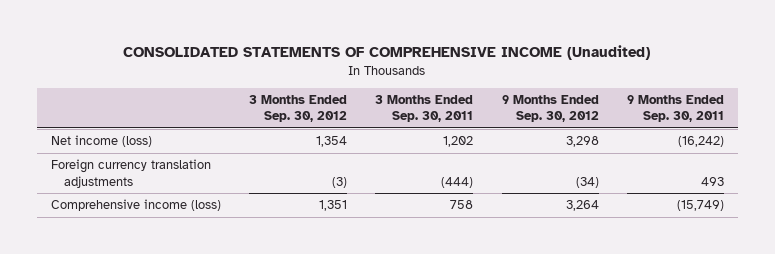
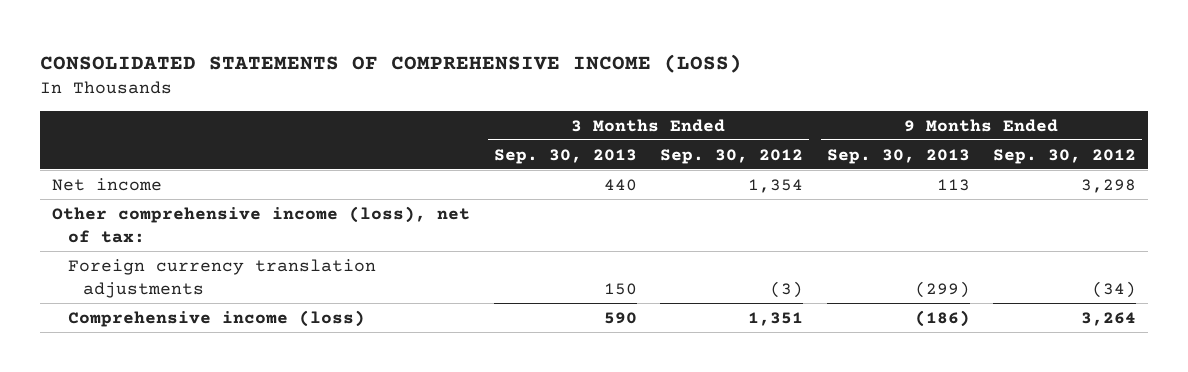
- CONSOLIDATED STATEMENTS OF COMPREHENSIVE INCOME (Unaudited)
+ CONSOLIDATED STATEMENTS OF COMPREHENSIVE INCOME (LOSS)
- | 3 Months Ended Sep. 30, 2012 | 3 Months Ended Sep. 30, 2011 | 9 Months Ended Sep. 30, 2012 | 9 Months Ended Sep. 30, 2011
+ | 3 Months Ended Sep. 30, 2013 | 3 Months Ended Sep. 30, 2012 | 9 Months Ended Sep. 30, 2013 | 9 Months Ended Sep. 30, 2012
- Net income (loss) | 1,354 | 1,202 | 3,298 | (16,242)
+ Net income | 440 | 1,354 | 113 | 3,298
+ Other comprehensive income (loss), net of tax:

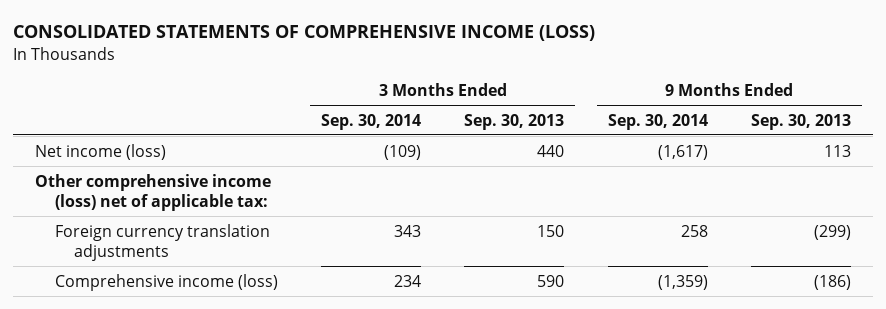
- | 3 Months Ended Sep. 30, 2013 | 3 Months Ended Sep. 30, 2012 | 9 Months Ended Sep. 30, 2013 | 9 Months Ended Sep. 30, 2012
+ | 3 Months Ended Sep. 30, 2014 | 3 Months Ended Sep. 30, 2013 | 9 Months Ended Sep. 30, 2014 | 9 Months Ended Sep. 30, 2013
- Net income | 440 | 1,354 | 113 | 3,298
- Other comprehensive income (loss), net of tax:
+ Net income (loss) | (109) | 440 | (1,617) | 113
+ Other comprehensive income (loss) net of applicable tax:

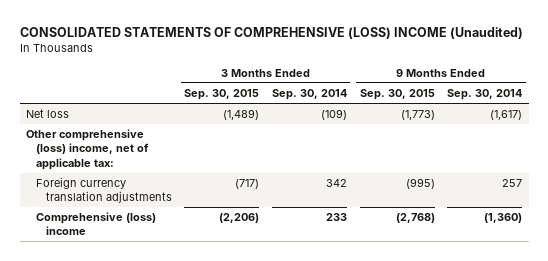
- CONSOLIDATED STATEMENTS OF COMPREHENSIVE INCOME (LOSS)
+ CONSOLIDATED STATEMENTS OF COMPREHENSIVE (LOSS) INCOME (Unaudited)
- | 3 Months Ended Sep. 30, 2014 | 3 Months Ended Sep. 30, 2013 | 9 Months Ended Sep. 30, 2014 | 9 Months Ended Sep. 30, 2013
+ | 3 Months Ended Sep. 30, 2015 | 3 Months Ended Sep. 30, 2014 | 9 Months Ended Sep. 30, 2015 | 9 Months Ended Sep. 30, 2014
- Net income (loss) | (109) | 440 | (1,617) | 113
- Other comprehensive income (loss) net of applicable tax:
- Foreign currency translation adjustments | 343 | 150 | 258 | (299)
- Comprehensive income (loss) | 234 | 590 | (1,359) | (186)
+ Net loss | (1,489) | (109) | (1,773) | (1,617)
+ Other comprehensive (loss) income, net of applicable tax:
+ Foreign currency translation adjustments | (717) | 342 | (995) | 257
+ Comprehensive (loss) income | (2,206) | 233 | (2,768) | (1,360)

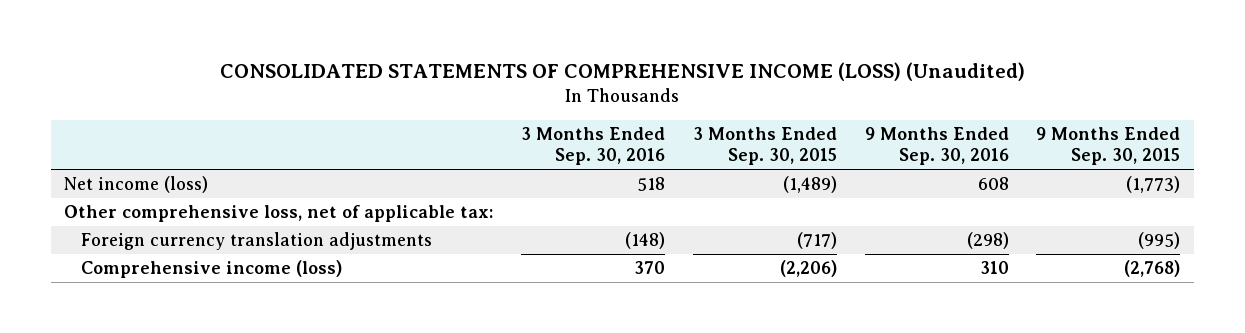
- CONSOLIDATED STATEMENTS OF COMPREHENSIVE (LOSS) INCOME (Unaudited)
+ CONSOLIDATED STATEMENTS OF COMPREHENSIVE INCOME (LOSS) (Unaudited)
- | 3 Months Ended Sep. 30, 2015 | 3 Months Ended Sep. 30, 2014 | 9 Months Ended Sep. 30, 2015 | 9 Months Ended Sep. 30, 2014
+ | 3 Months Ended Sep. 30, 2016 | 3 Months Ended Sep. 30, 2015 | 9 Months Ended Sep. 30, 2016 | 9 Months Ended Sep. 30, 2015
- Net loss | (1,489) | (109) | (1,773) | (1,617)
- Other comprehensive (loss) income, net of applicable tax:
+ Net income (loss) | 518 | (1,489) | 608 | (1,773)
+ Other comprehensive loss, net of applicable tax:
- Comprehensive (loss) income | (2,206) | 233 | (2,768) | (1,360)
+ Comprehensive income (loss) | 370 | (2,206) | 310 | (2,768)

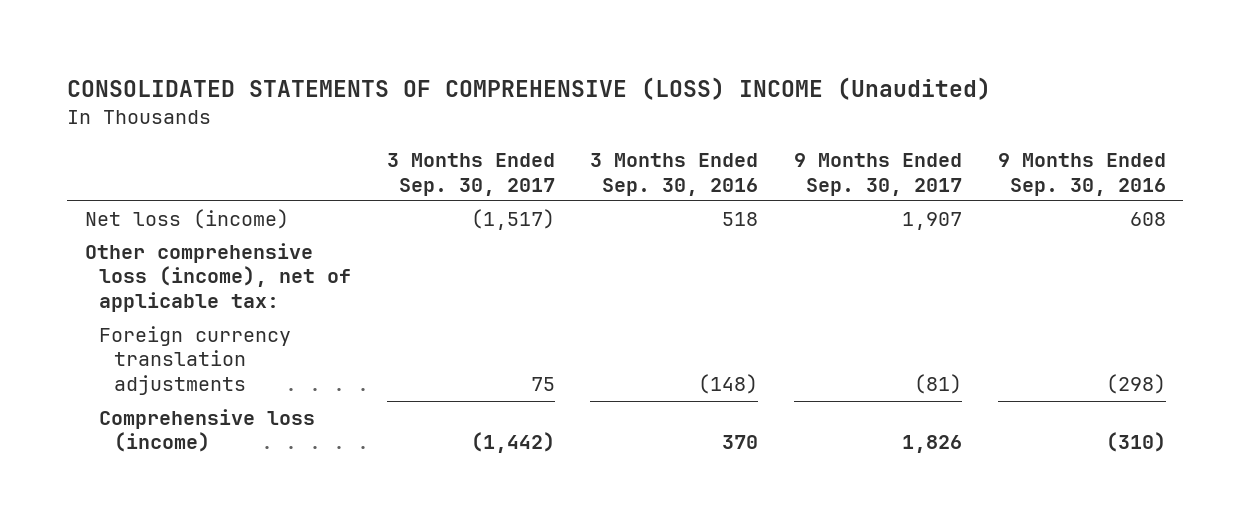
- CONSOLIDATED STATEMENTS OF COMPREHENSIVE INCOME (LOSS) (Unaudited)
+ CONSOLIDATED STATEMENTS OF COMPREHENSIVE (LOSS) INCOME (Unaudited)
- | 3 Months Ended Sep. 30, 2016 | 3 Months Ended Sep. 30, 2015 | 9 Months Ended Sep. 30, 2016 | 9 Months Ended Sep. 30, 2015
+ | 3 Months Ended Sep. 30, 2017 | 3 Months Ended Sep. 30, 2016 | 9 Months Ended Sep. 30, 2017 | 9 Months Ended Sep. 30, 2016
- Net income (loss) | 518 | (1,489) | 608 | (1,773)
- Other comprehensive loss, net of applicable tax:
+ Net loss (income) | (1,517) | 518 | 1,907 | 608
+ Other comprehensive loss (income), net of applicable tax:
- Comprehensive income (loss) | 370 | (2,206) | 310 | (2,768)
+ Comprehensive loss (income) | (1,442) | 370 | 1,826 | (310)

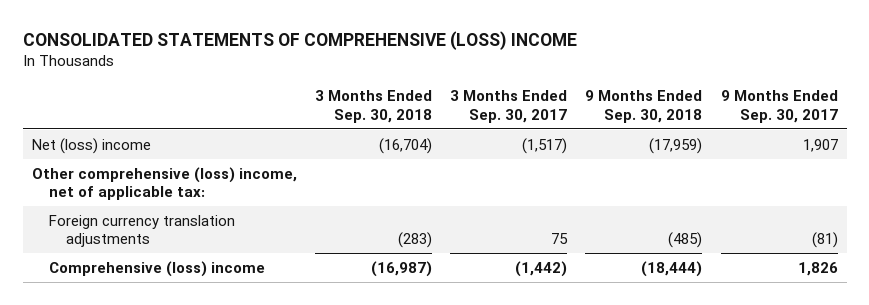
- CONSOLIDATED STATEMENTS OF COMPREHENSIVE (LOSS) INCOME (Unaudited)
+ CONSOLIDATED STATEMENTS OF COMPREHENSIVE (LOSS) INCOME
- | 3 Months Ended Sep. 30, 2017 | 3 Months Ended Sep. 30, 2016 | 9 Months Ended Sep. 30, 2017 | 9 Months Ended Sep. 30, 2016
+ | 3 Months Ended Sep. 30, 2018 | 3 Months Ended Sep. 30, 2017 | 9 Months Ended Sep. 30, 2018 | 9 Months Ended Sep. 30, 2017
- Net loss (income) | (1,517) | 518 | 1,907 | 608
- Other comprehensive loss (income), net of applicable tax:
+ Net (loss) income | (16,704) | (1,517) | (17,959) | 1,907
+ Other comprehensive (loss) income, net of applicable tax:
- Comprehensive loss (income) | (1,442) | 370 | 1,826 | (310)
+ Comprehensive (loss) income | (16,987) | (1,442) | (18,444) | 1,826

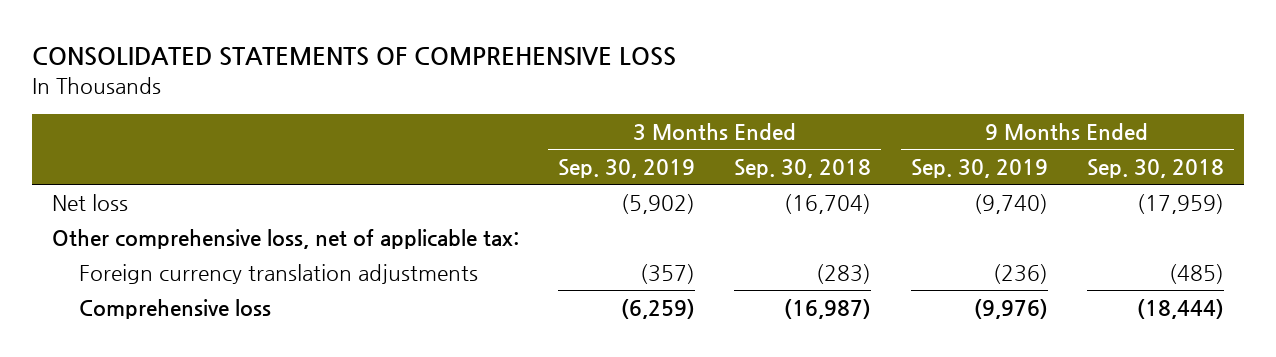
- CONSOLIDATED STATEMENTS OF COMPREHENSIVE (LOSS) INCOME
+ CONSOLIDATED STATEMENTS OF COMPREHENSIVE LOSS
- | 3 Months Ended Sep. 30, 2018 | 3 Months Ended Sep. 30, 2017 | 9 Months Ended Sep. 30, 2018 | 9 Months Ended Sep. 30, 2017
+ | 3 Months Ended Sep. 30, 2019 | 3 Months Ended Sep. 30, 2018 | 9 Months Ended Sep. 30, 2019 | 9 Months Ended Sep. 30, 2018
- Net (loss) income | (16,704) | (1,517) | (17,959) | 1,907
- Other comprehensive (loss) income, net of applicable tax:
+ Net loss | (5,902) | (16,704) | (9,740) | (17,959)
+ Other comprehensive loss, net of applicable tax:
- Comprehensive (loss) income | (16,987) | (1,442) | (18,444) | 1,826
+ Comprehensive loss | (6,259) | (16,987) | (9,976) | (18,444)

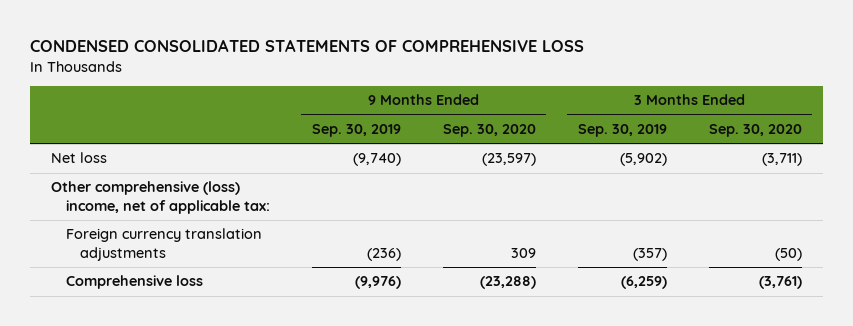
- CONSOLIDATED STATEMENTS OF COMPREHENSIVE LOSS
+ CONDENSED CONSOLIDATED STATEMENTS OF COMPREHENSIVE LOSS
- | 3 Months Ended Sep. 30, 2019 | 3 Months Ended Sep. 30, 2018 | 9 Months Ended Sep. 30, 2019 | 9 Months Ended Sep. 30, 2018
+ | 9 Months Ended Sep. 30, 2019 | 9 Months Ended Sep. 30, 2020 | 3 Months Ended Sep. 30, 2019 | 3 Months Ended Sep. 30, 2020
- Other comprehensive loss, net of applicable tax:
+ Other comprehensive (loss) income, net of applicable tax:

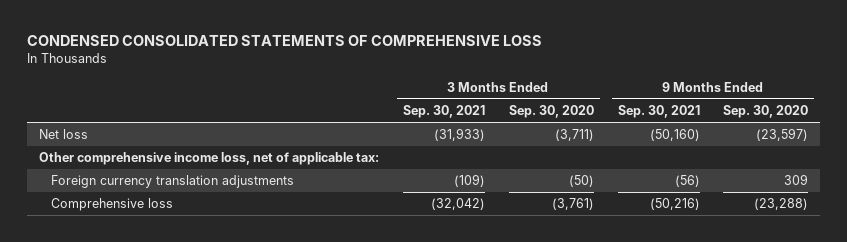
- | 9 Months Ended Sep. 30, 2019 | 9 Months Ended Sep. 30, 2020 | 3 Months Ended Sep. 30, 2019 | 3 Months Ended Sep. 30, 2020
+ | 3 Months Ended Sep. 30, 2021 | 3 Months Ended Sep. 30, 2020 | 9 Months Ended Sep. 30, 2021 | 9 Months Ended Sep. 30, 2020
- Other comprehensive (loss) income, net of applicable tax:
+ Other comprehensive income loss, net of applicable tax:

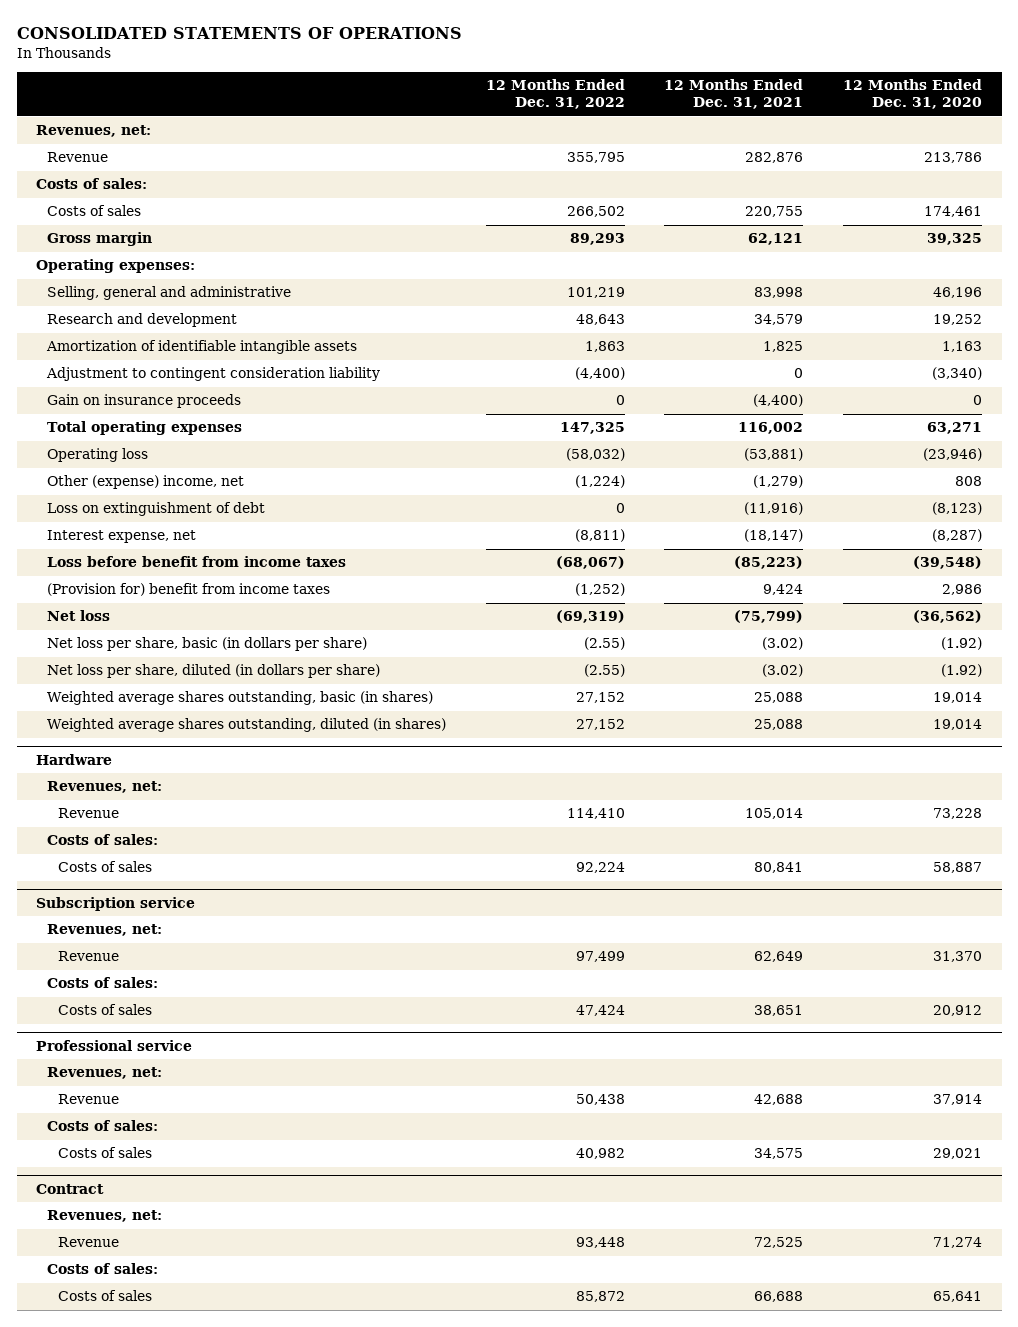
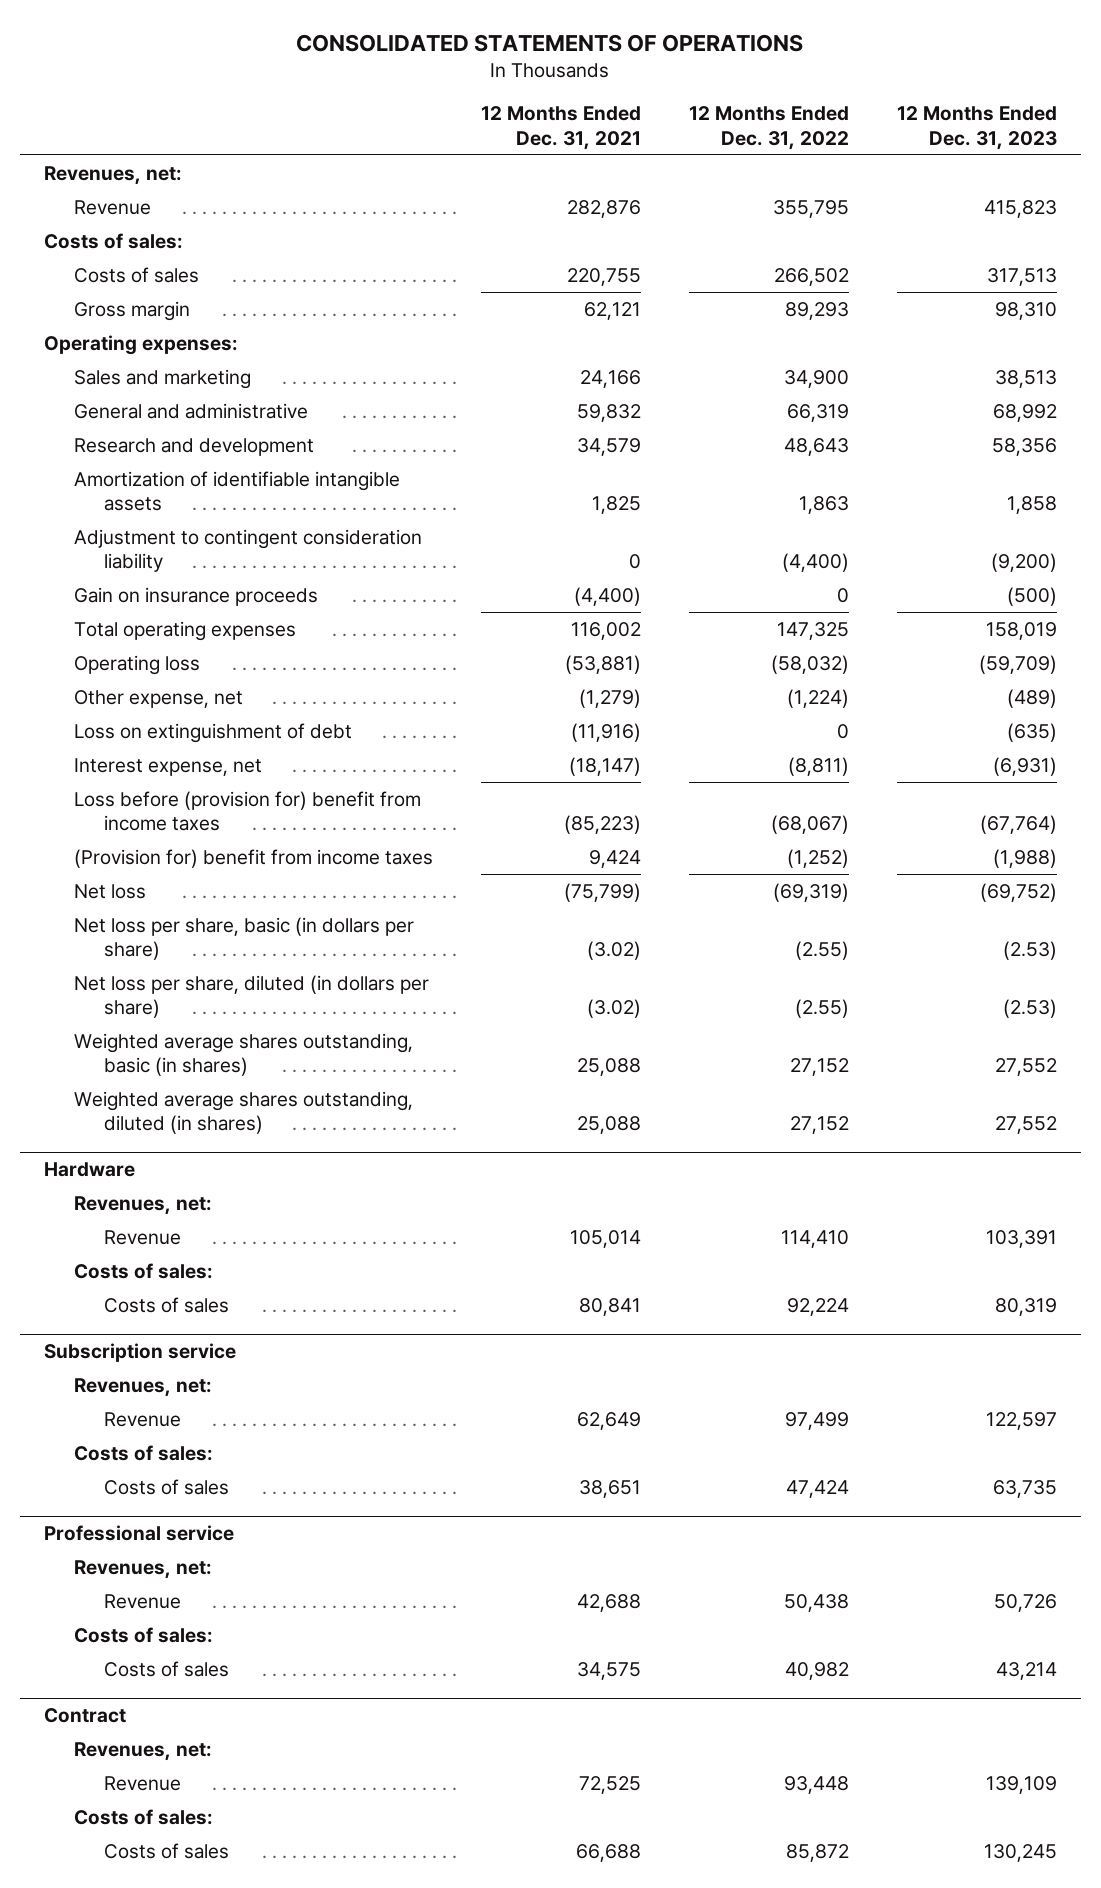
- | 12 Months Ended Dec. 31, 2022 | 12 Months Ended Dec. 31, 2021 | 12 Months Ended Dec. 31, 2020
+ | 12 Months Ended Dec. 31, 2021 | 12 Months Ended Dec. 31, 2022 | 12 Months Ended Dec. 31, 2023
- Selling, general and administrative | 101,219 | 83,998 | 46,196
+ Sales and marketing | 24,166 | 34,900 | 38,513
+ General and administrative | 59,832 | 66,319 | 68,992
- Other (expense) income, net | (1,224) | (1,279) | 808
+ Other expense, net | (1,279) | (1,224) | (489)
- Loss before benefit from income taxes | (68,067) | (85,223) | (39,548)
+ Loss before (provision for) benefit from income taxes | (85,223) | (68,067) | (67,764)

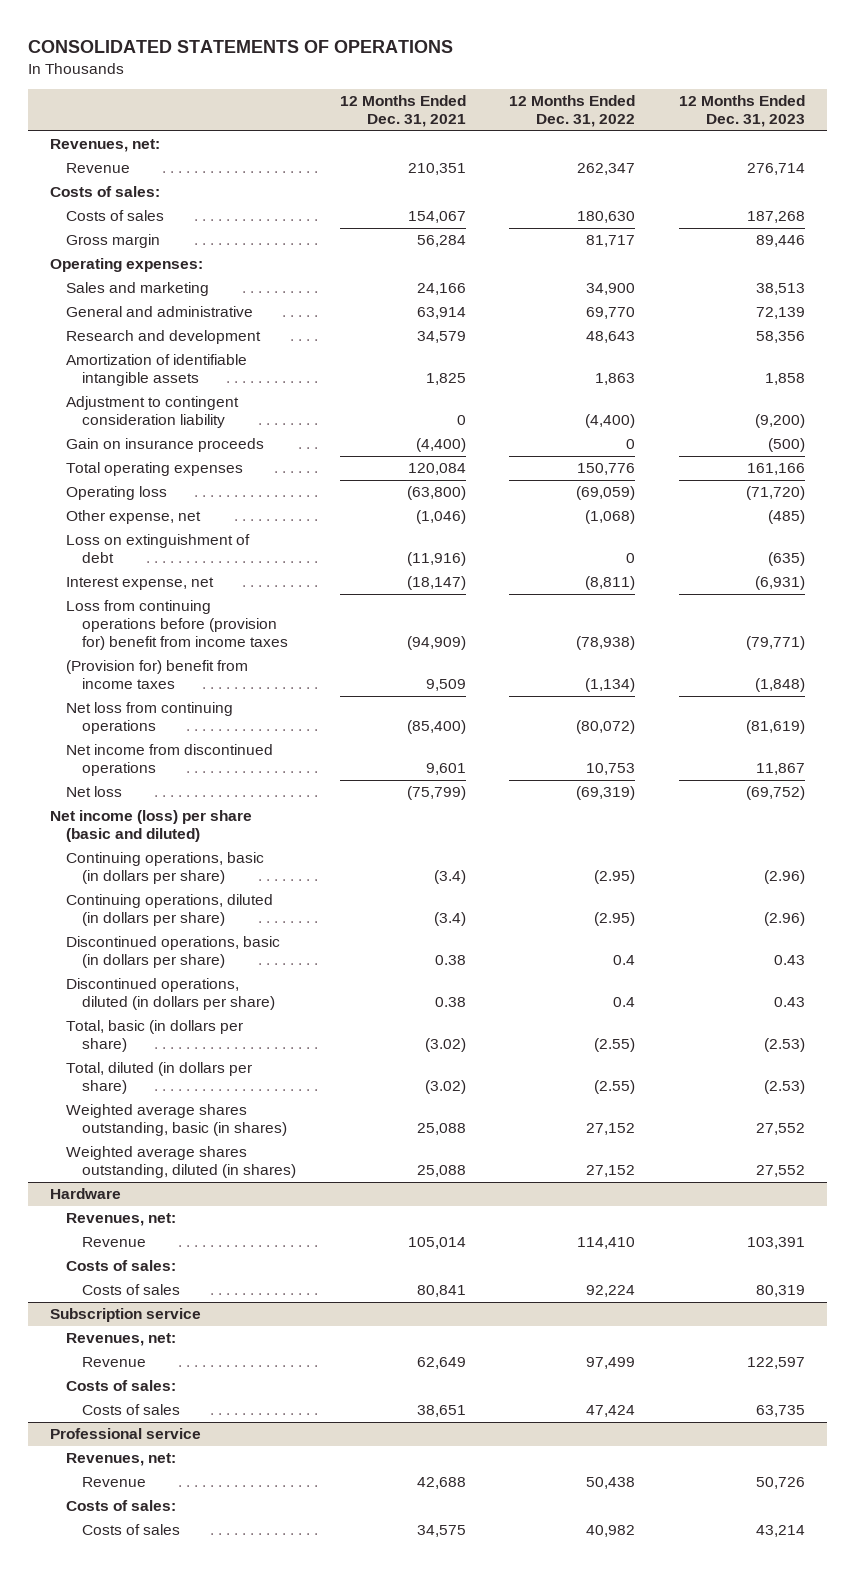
- Revenue | 282,876 | 355,795 | 415,823
+ Revenue | 210,351 | 262,347 | 276,714
- Costs of sales | 220,755 | 266,502 | 317,513
- Gross margin | 62,121 | 89,293 | 98,310
+ Costs of sales | 154,067 | 180,630 | 187,268
+ Gross margin | 56,284 | 81,717 | 89,446
- General and administrative | 59,832 | 66,319 | 68,992
+ General and administrative | 63,914 | 69,770 | 72,139
- Total operating expenses | 116,002 | 147,325 | 158,019
- Operating loss | (53,881) | (58,032) | (59,709)
- Other expense, net | (1,279) | (1,224) | (489)
+ Total operating expenses | 120,084 | 150,776 | 161,166
+ Operating loss | (63,800) | (69,059) | (71,720)
+ Other expense, net | (1,046) | (1,068) | (485)
- Loss before (provision for) benefit from income taxes | (85,223) | (68,067) | (67,764)
- (Provision for) benefit from income taxes | 9,424 | (1,252) | (1,988)
+ Loss from continuing operations before (provision for) benefit from income taxes | (94,909) | (78,938) | (79,771)
+ (Provision for) benefit from income taxes | 9,509 | (1,134) | (1,848)
+ Net loss from continuing operations | (85,400) | (80,072) | (81,619)
+ Net income from discontinued operations | 9,601 | 10,753 | 11,867
- Net loss per share, basic (in dollars per share) | (3.02) | (2.55) | (2.53)
- Net loss per share, diluted (in dollars per share) | (3.02) | (2.55) | (2.53)
+ Net income (loss) per share (basic and diluted)
+ Continuing operations, basic (in dollars per share) | (3.4) | (2.95) | (2.96)
+ Continuing operations, diluted (in dollars per share) | (3.4) | (2.95) | (2.96)
+ Discontinued operations, basic (in dollars per share) | 0.38 | 0.4 | 0.43
+ Discontinued operations, diluted (in dollars per share) | 0.38 | 0.4 | 0.43
+ Total, basic (in dollars per share) | (3.02) | (2.55) | (2.53)
+ Total, diluted (in dollars per share) | (3.02) | (2.55) | (2.53)
- Contract
- Revenues, net:
- Revenue | 72,525 | 93,448 | 139,109
- Costs of sales:
- Costs of sales | 66,688 | 85,872 | 130,245

